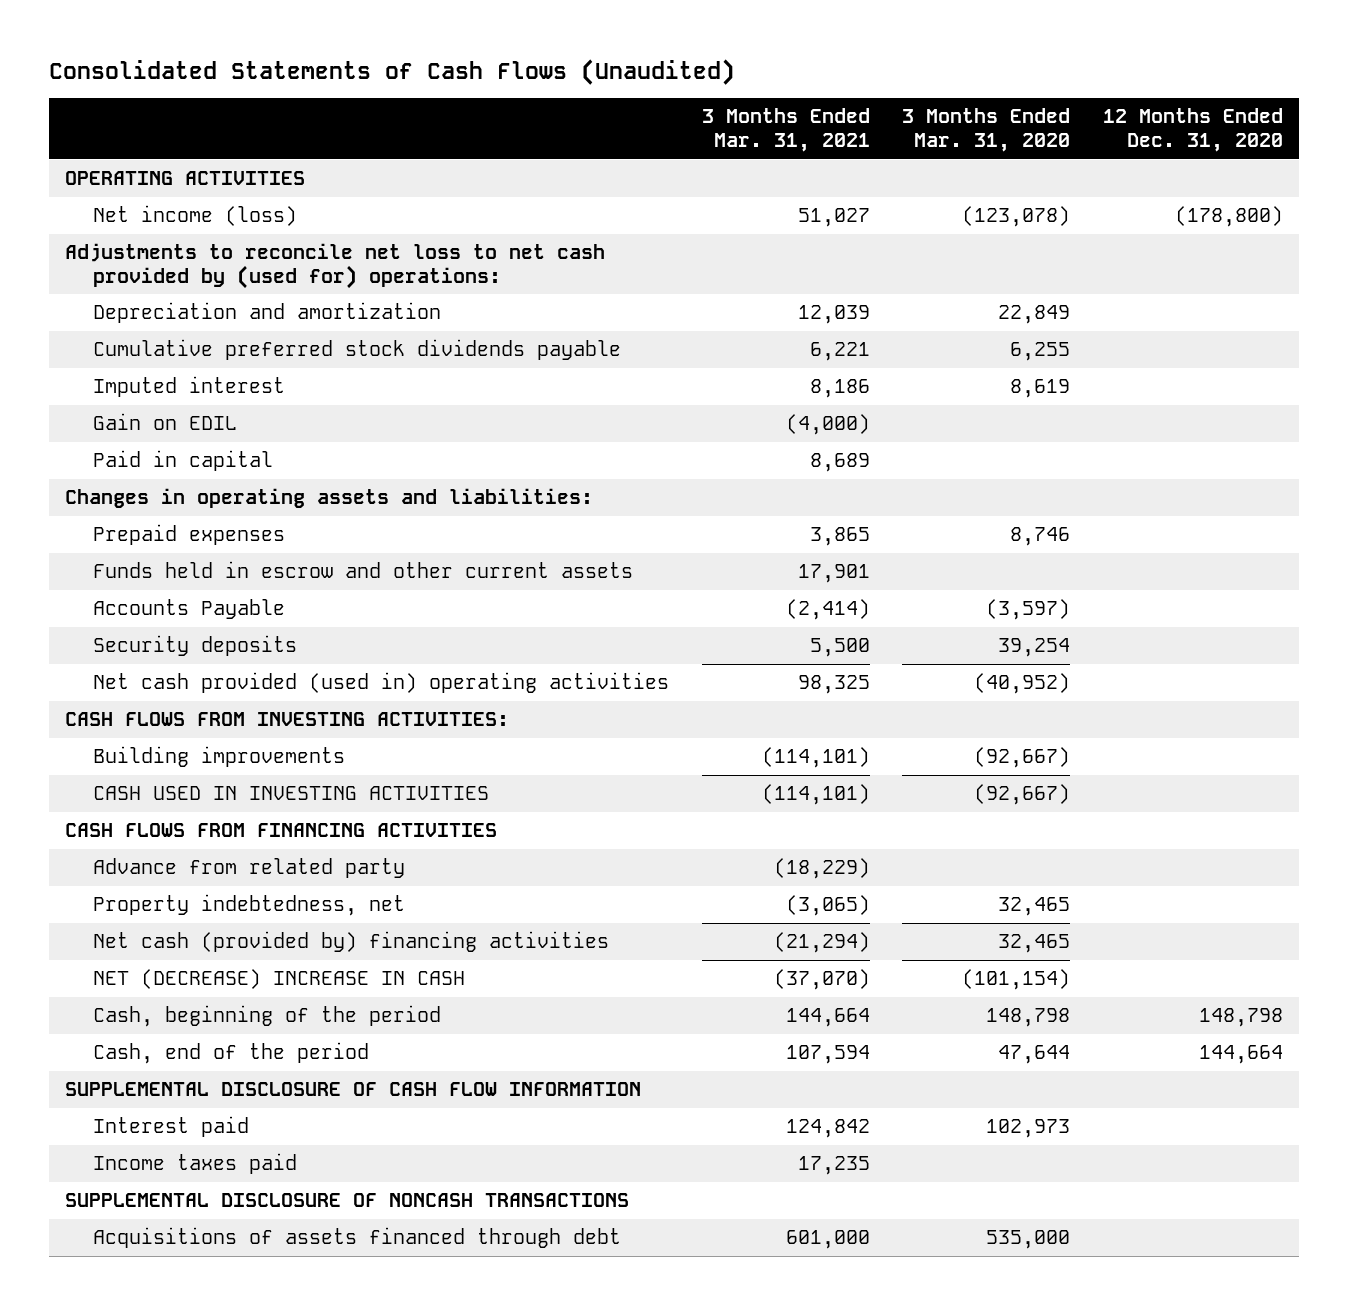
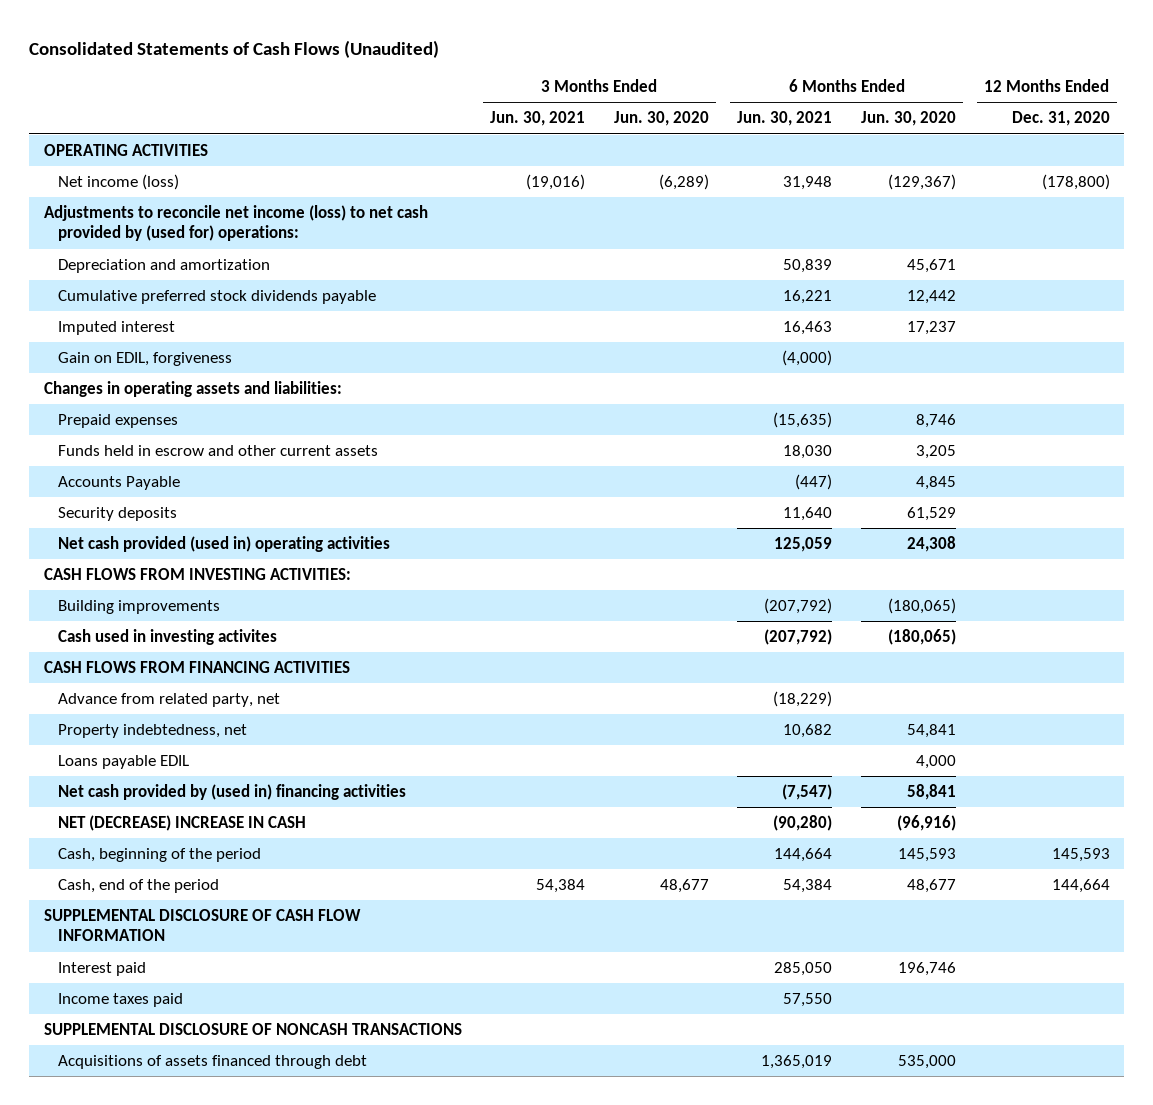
- | 3 Months Ended Mar. 31, 2021 | 3 Months Ended Mar. 31, 2020 | 12 Months Ended Dec. 31, 2020
+ | 3 Months Ended Jun. 30, 2021 | 3 Months Ended Jun. 30, 2020 | 6 Months Ended Jun. 30, 2021 | 6 Months Ended Jun. 30, 2020 | 12 Months Ended Dec. 31, 2020
- Adjustments to reconcile net loss to net cash provided by (used for) operations:
+ Adjustments to reconcile net income (loss) to net cash provided by (used for) operations:
- Gain on EDIL | (4,000) | |
- Paid in capital | 8,689 | |
+ Gain on EDIL, forgiveness | | | (4,000) | |
- CASH USED IN INVESTING ACTIVITIES | (114,101) | (92,667) |
+ Cash used in investing activites | | | (207,792) | (180,065) |
- Advance from related party | (18,229) | |
+ Advance from related party, net | | | (18,229) | |
- Net cash (provided by) financing activities | (21,294) | 32,465 |
+ Loans payable EDIL | | | | 4,000 |
+ Net cash provided by (used in) financing activities | | | (7,547) | 58,841 |
- Cash, beginning of the period | 144,664 | 148,798 | 148,798
+ Cash, beginning of the period | | | 144,664 | 145,593 | 145,593

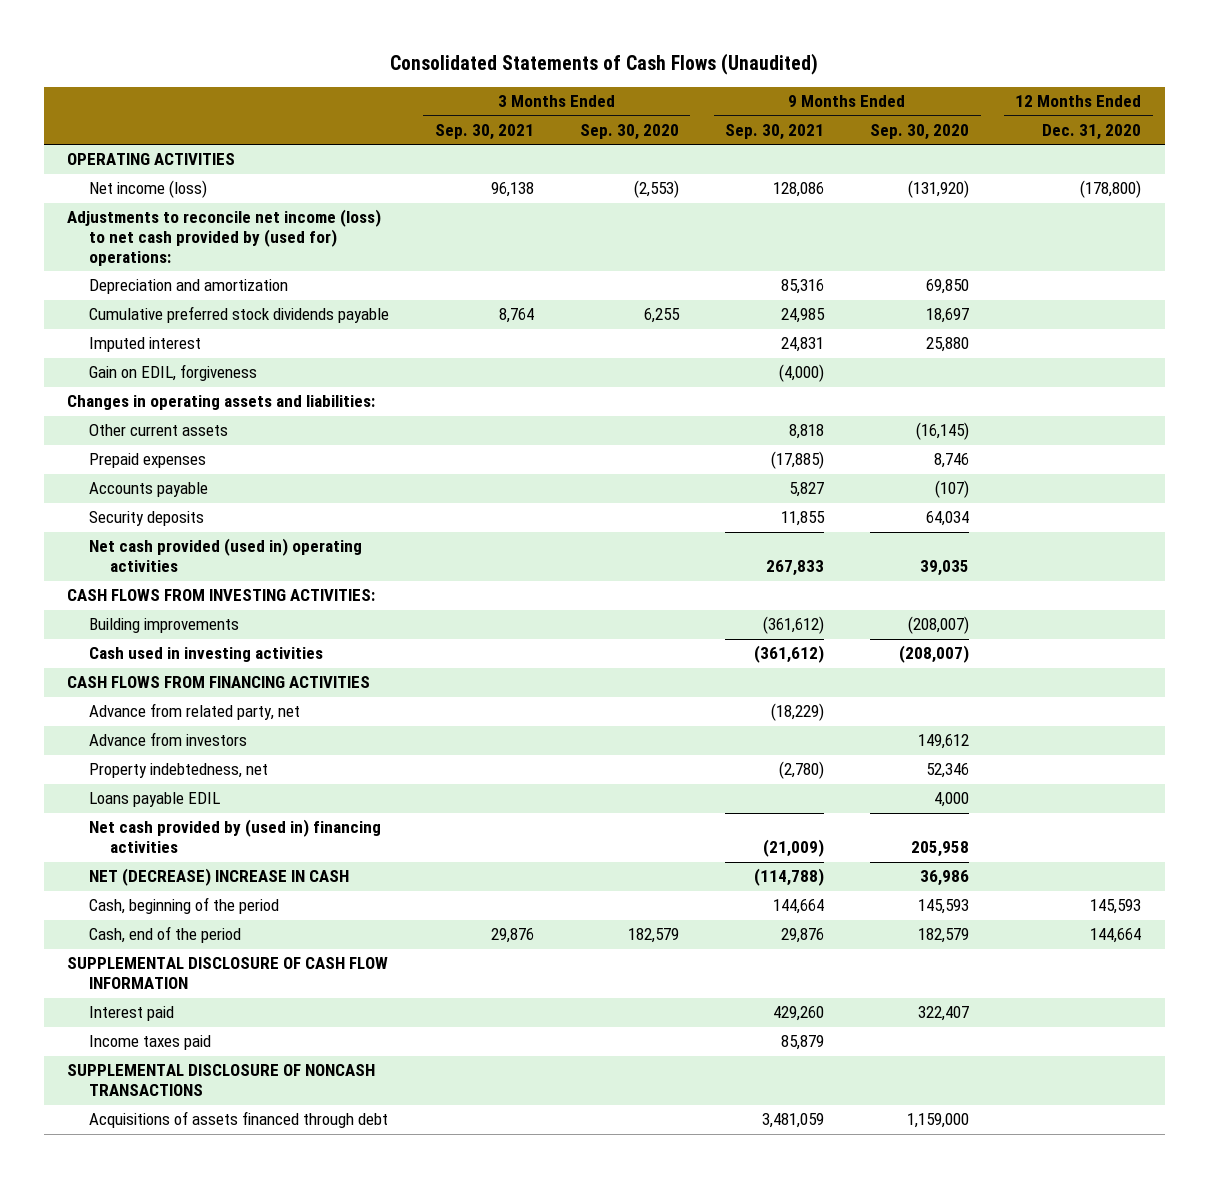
- | 3 Months Ended Jun. 30, 2021 | 3 Months Ended Jun. 30, 2020 | 6 Months Ended Jun. 30, 2021 | 6 Months Ended Jun. 30, 2020 | 12 Months Ended Dec. 31, 2020
+ | 3 Months Ended Sep. 30, 2021 | 3 Months Ended Sep. 30, 2020 | 9 Months Ended Sep. 30, 2021 | 9 Months Ended Sep. 30, 2020 | 12 Months Ended Dec. 31, 2020
+ Other current assets | | | 8,818 | (16,145) |
- Funds held in escrow and other current assets | | | 18,030 | 3,205 |
- Accounts Payable | | | (447) | 4,845 |
+ Accounts payable | | | 5,827 | (107) |
- Cash used in investing activites | | | (207,792) | (180,065) |
+ Cash used in investing activities | | | (361,612) | (208,007) |
+ Advance from investors | | | | 149,612 |

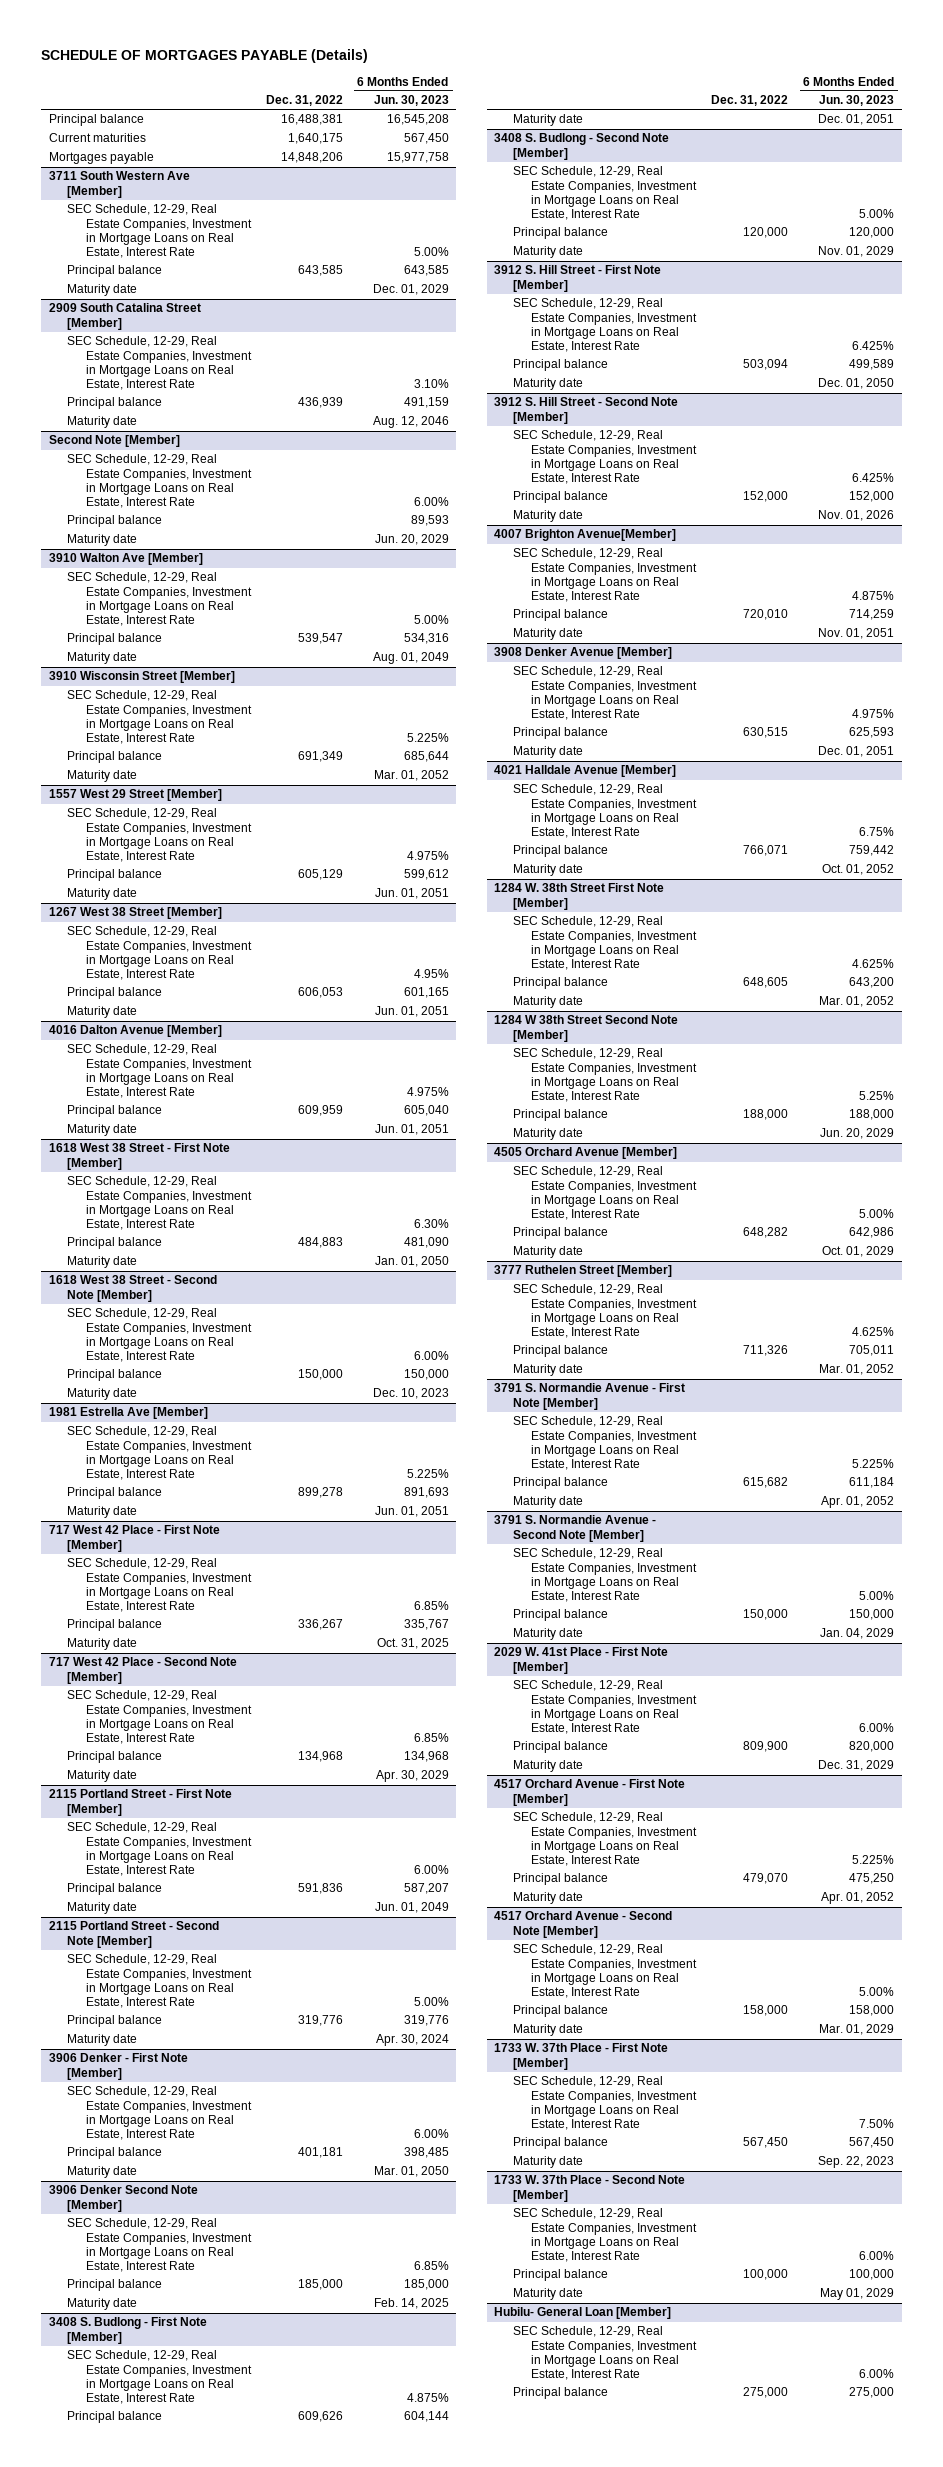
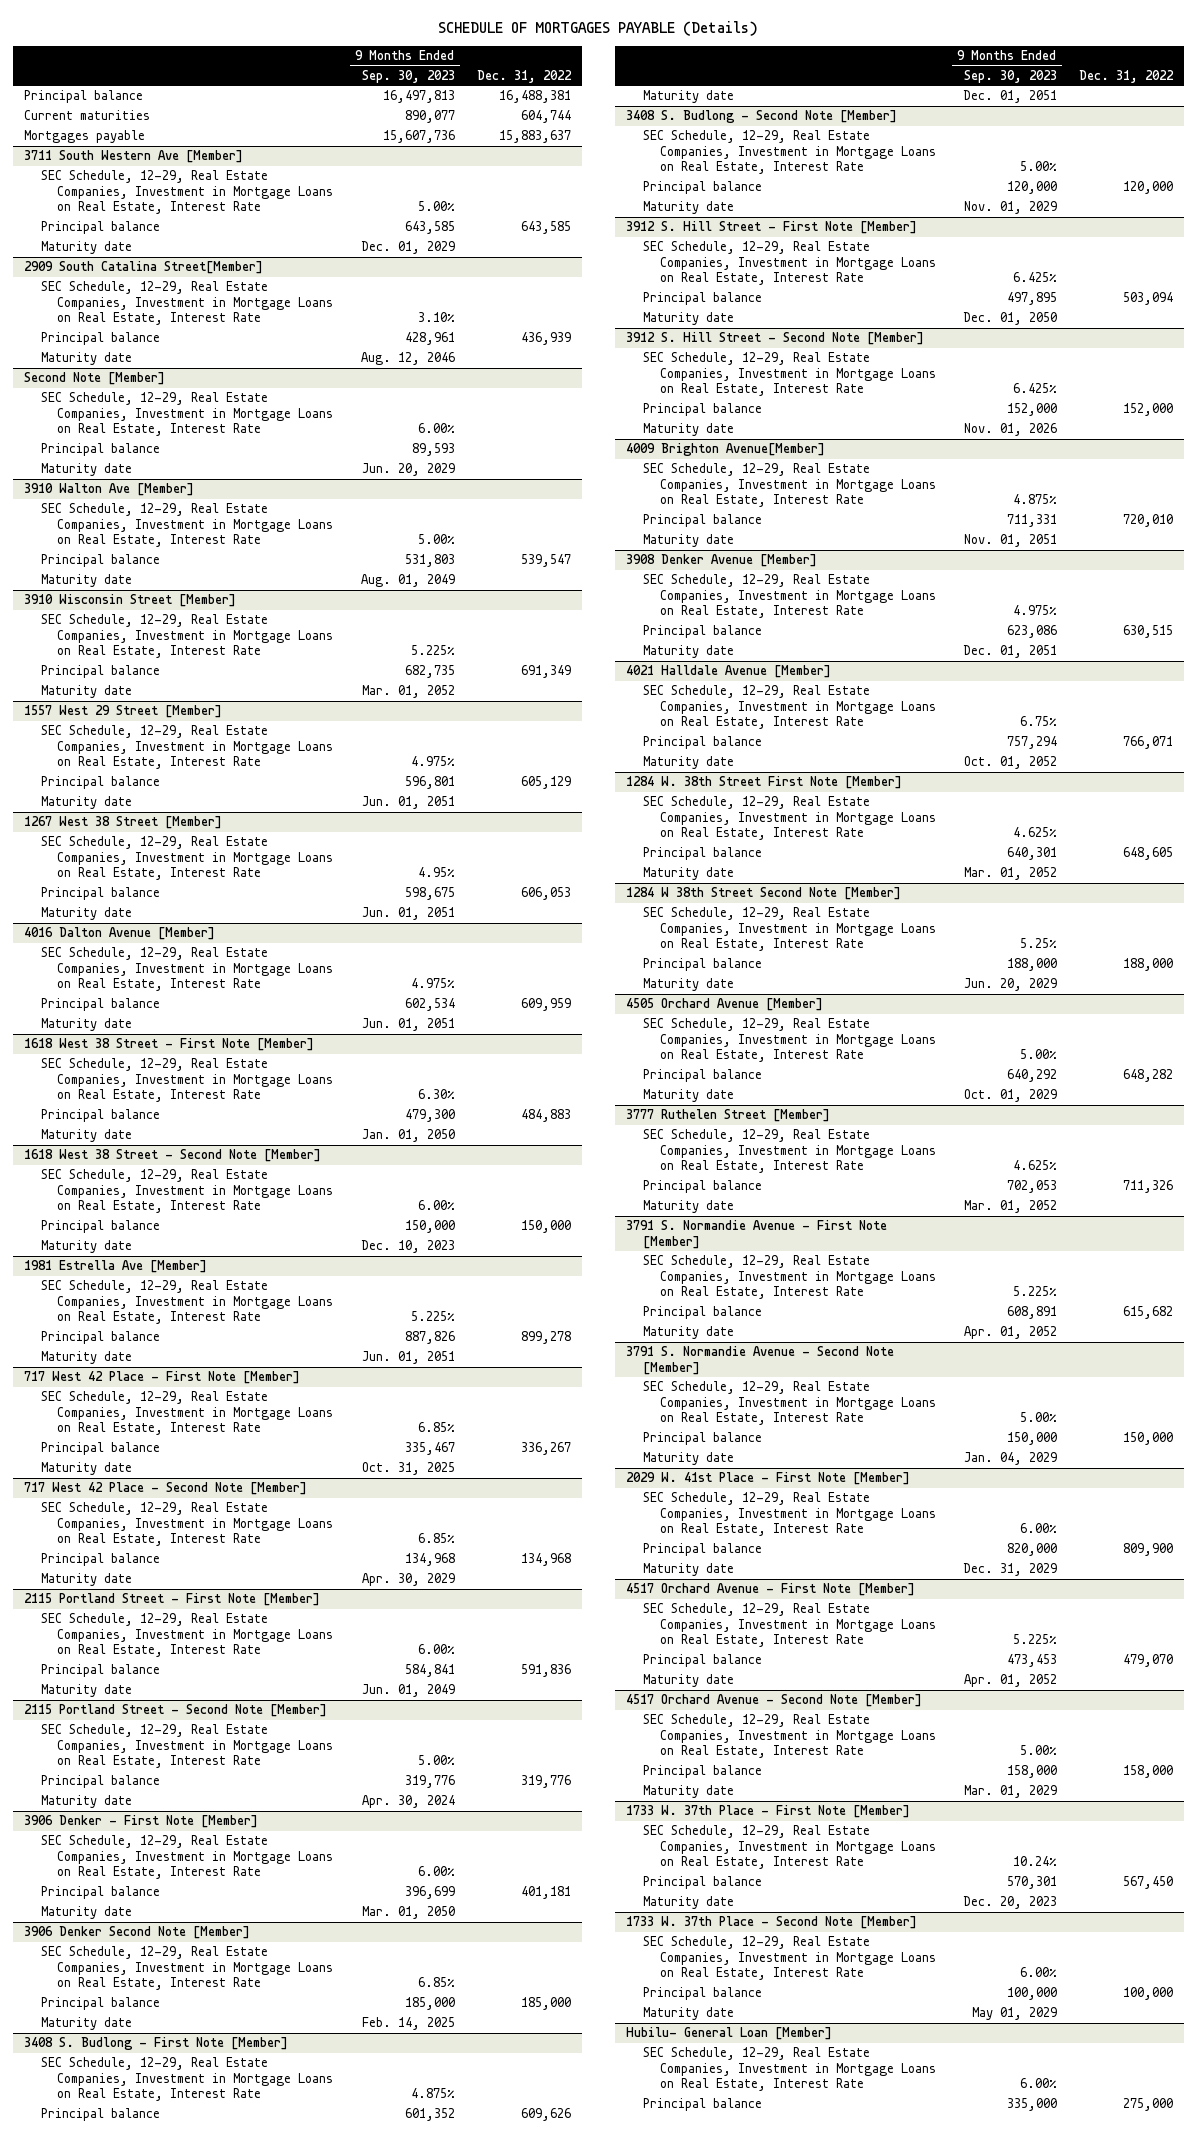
- | Dec. 31, 2022 | 6 Months Ended Jun. 30, 2023
+ | 9 Months Ended Sep. 30, 2023 | Dec. 31, 2022
- Current maturities | 1,640,175 | 567,450
- Mortgages payable | 14,848,206 | 15,977,758
+ Current maturities | 890,077 | 604,744
+ Mortgages payable | 15,607,736 | 15,883,637
- 2909 South Catalina Street [Member]
+ 2909 South Catalina Street[Member]
- 4007 Brighton Avenue[Member]
+ 4009 Brighton Avenue[Member]

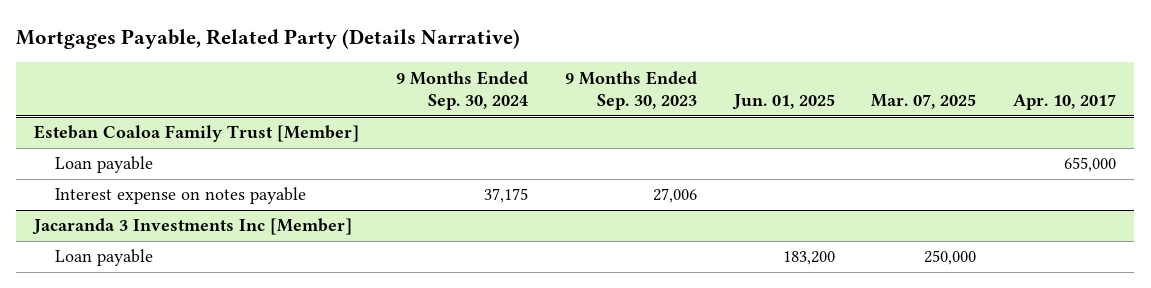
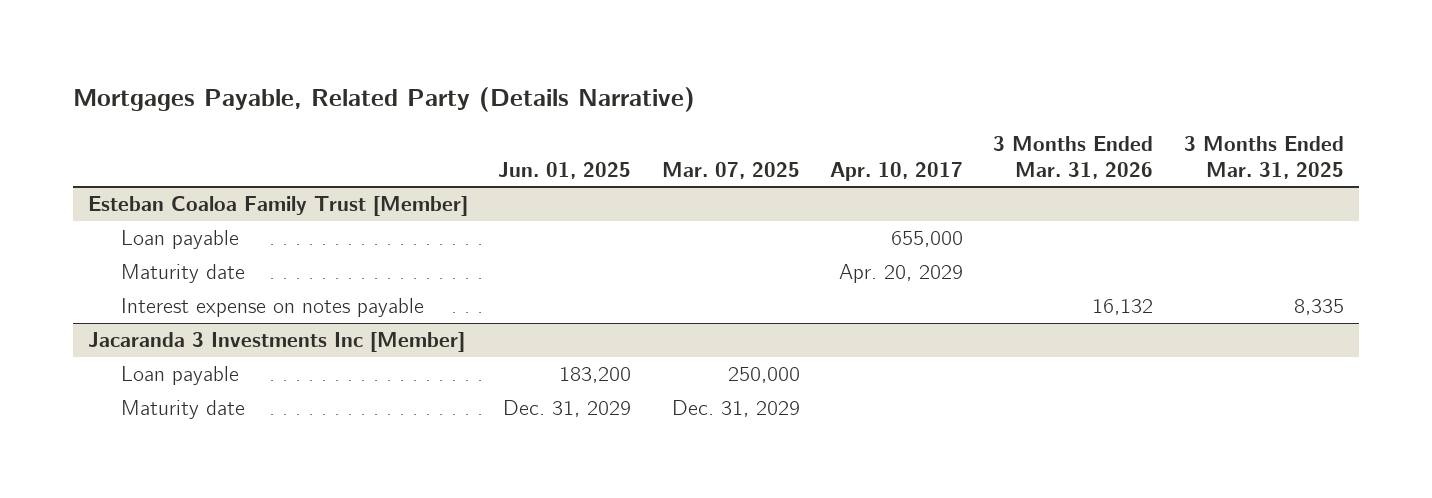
- | 9 Months Ended Sep. 30, 2024 | 9 Months Ended Sep. 30, 2023 | Jun. 01, 2025 | Mar. 07, 2025 | Apr. 10, 2017
+ | Jun. 01, 2025 | Mar. 07, 2025 | Apr. 10, 2017 | 3 Months Ended Mar. 31, 2026 | 3 Months Ended Mar. 31, 2025
@ Esteban Coaloa Family Trust [Member]
+ Maturity date | | | Apr. 20, 2029 | |
@ Jacaranda 3 Investments Inc [Member]
+ Maturity date | Dec. 31, 2029 | Dec. 31, 2029 | | |

